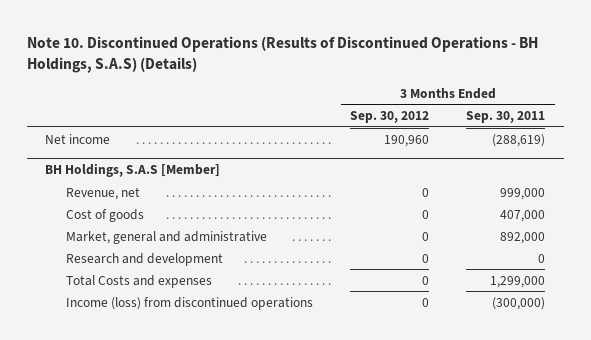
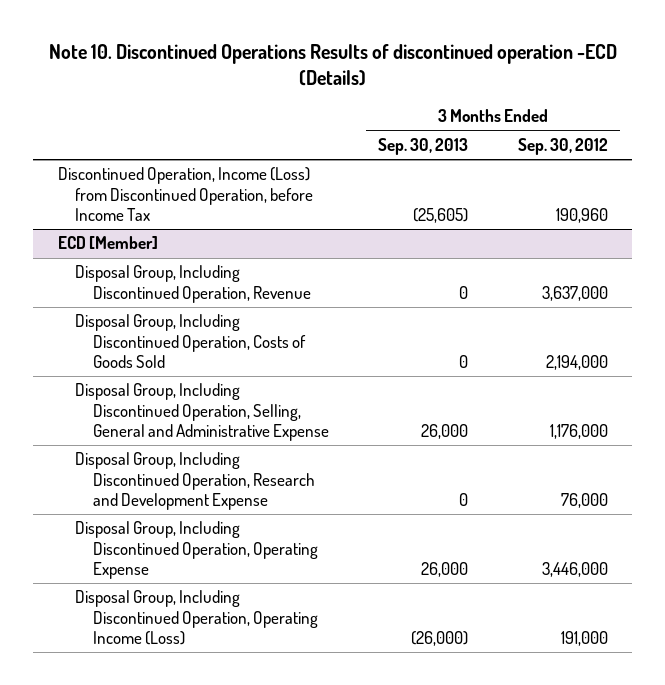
- Note 10. Discontinued Operations (Results of Discontinued Operations - BH Holdings, S.A.S) (Details)
+ Note 10. Discontinued Operations Results of discontinued operation -ECD (Details)
- | 3 Months Ended Sep. 30, 2012 | 3 Months Ended Sep. 30, 2011
+ | 3 Months Ended Sep. 30, 2013 | 3 Months Ended Sep. 30, 2012
- Net income | 190,960 | (288,619)
- BH Holdings, S.A.S [Member]
- Revenue, net | 0 | 999,000
- Cost of goods | 0 | 407,000
- Market, general and administrative | 0 | 892,000
- Research and development | 0 | 0
- Total Costs and expenses | 0 | 1,299,000
- Income (loss) from discontinued operations | 0 | (300,000)
+ Discontinued Operation, Income (Loss) from Discontinued Operation, before Income Tax | (25,605) | 190,960
+ ECD [Member]
+ Disposal Group, Including Discontinued Operation, Revenue | 0 | 3,637,000
+ Disposal Group, Including Discontinued Operation, Costs of Goods Sold | 0 | 2,194,000
+ Disposal Group, Including Discontinued Operation, Selling, General and Administrative Expense | 26,000 | 1,176,000
+ Disposal Group, Including Discontinued Operation, Research and Development Expense | 0 | 76,000
+ Disposal Group, Including Discontinued Operation, Operating Expense | 26,000 | 3,446,000
+ Disposal Group, Including Discontinued Operation, Operating Income (Loss) | (26,000) | 191,000

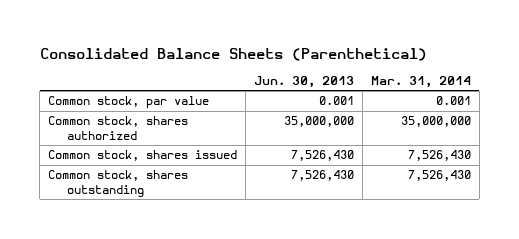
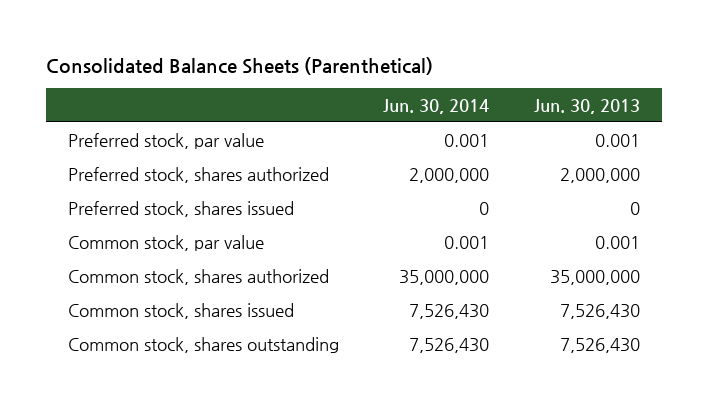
- | Jun. 30, 2013 | Mar. 31, 2014
+ | Jun. 30, 2014 | Jun. 30, 2013
+ Preferred stock, par value | 0.001 | 0.001
+ Preferred stock, shares authorized | 2,000,000 | 2,000,000
+ Preferred stock, shares issued | 0 | 0

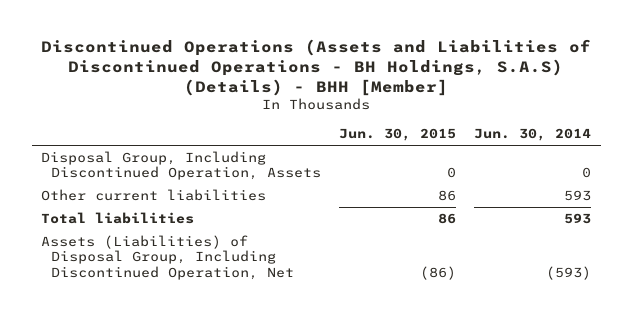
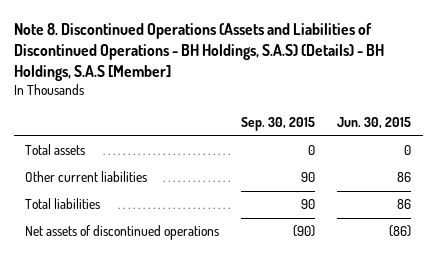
- Discontinued Operations (Assets and Liabilities of Discontinued Operations - BH Holdings, S.A.S) (Details) - BHH [Member]
+ Note 8. Discontinued Operations (Assets and Liabilities of Discontinued Operations - BH Holdings, S.A.S) (Details) - BH Holdings, S.A.S [Member]
- | Jun. 30, 2015 | Jun. 30, 2014
+ | Sep. 30, 2015 | Jun. 30, 2015
- Disposal Group, Including Discontinued Operation, Assets | 0 | 0
+ Total assets | 0 | 0
- Assets (Liabilities) of Disposal Group, Including Discontinued Operation, Net | (86) | (593)
+ Net assets of discontinued operations | (90) | (86)

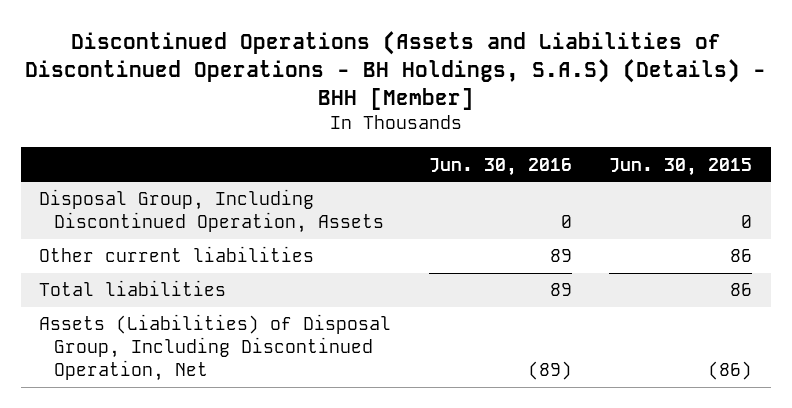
- Note 8. Discontinued Operations (Assets and Liabilities of Discontinued Operations - BH Holdings, S.A.S) (Details) - BH Holdings, S.A.S [Member]
+ Discontinued Operations (Assets and Liabilities of Discontinued Operations - BH Holdings, S.A.S) (Details) - BHH [Member]
- | Sep. 30, 2015 | Jun. 30, 2015
+ | Jun. 30, 2016 | Jun. 30, 2015
- Total assets | 0 | 0
+ Disposal Group, Including Discontinued Operation, Assets | 0 | 0
- Net assets of discontinued operations | (90) | (86)
+ Assets (Liabilities) of Disposal Group, Including Discontinued Operation, Net | (89) | (86)

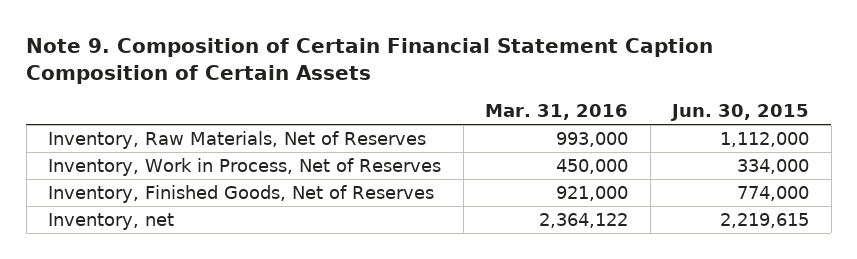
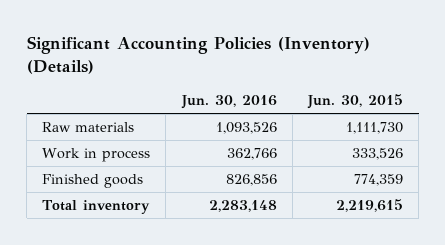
- Note 9. Composition of Certain Financial Statement Caption Composition of Certain Assets
+ Significant Accounting Policies (Inventory) (Details)
- | Mar. 31, 2016 | Jun. 30, 2015
+ | Jun. 30, 2016 | Jun. 30, 2015
- Inventory, Raw Materials, Net of Reserves | 993,000 | 1,112,000
- Inventory, Work in Process, Net of Reserves | 450,000 | 334,000
- Inventory, Finished Goods, Net of Reserves | 921,000 | 774,000
- Inventory, net | 2,364,122 | 2,219,615
+ Raw materials | 1,093,526 | 1,111,730
+ Work in process | 362,766 | 333,526
+ Finished goods | 826,856 | 774,359
+ Total inventory | 2,283,148 | 2,219,615

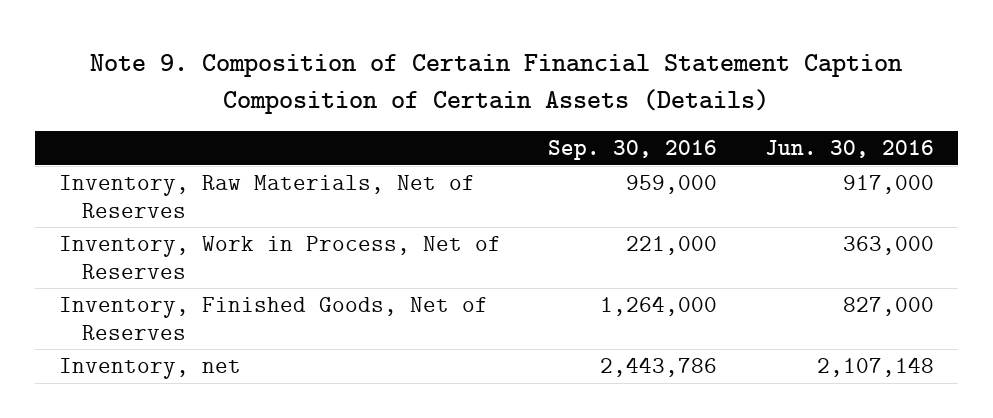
- Significant Accounting Policies (Inventory) (Details)
+ Note 9. Composition of Certain Financial Statement Caption Composition of Certain Assets (Details)
- | Jun. 30, 2016 | Jun. 30, 2015
+ | Sep. 30, 2016 | Jun. 30, 2016
- Raw materials | 1,093,526 | 1,111,730
- Work in process | 362,766 | 333,526
- Finished goods | 826,856 | 774,359
- Total inventory | 2,283,148 | 2,219,615
+ Inventory, Raw Materials, Net of Reserves | 959,000 | 917,000
+ Inventory, Work in Process, Net of Reserves | 221,000 | 363,000
+ Inventory, Finished Goods, Net of Reserves | 1,264,000 | 827,000
+ Inventory, net | 2,443,786 | 2,107,148

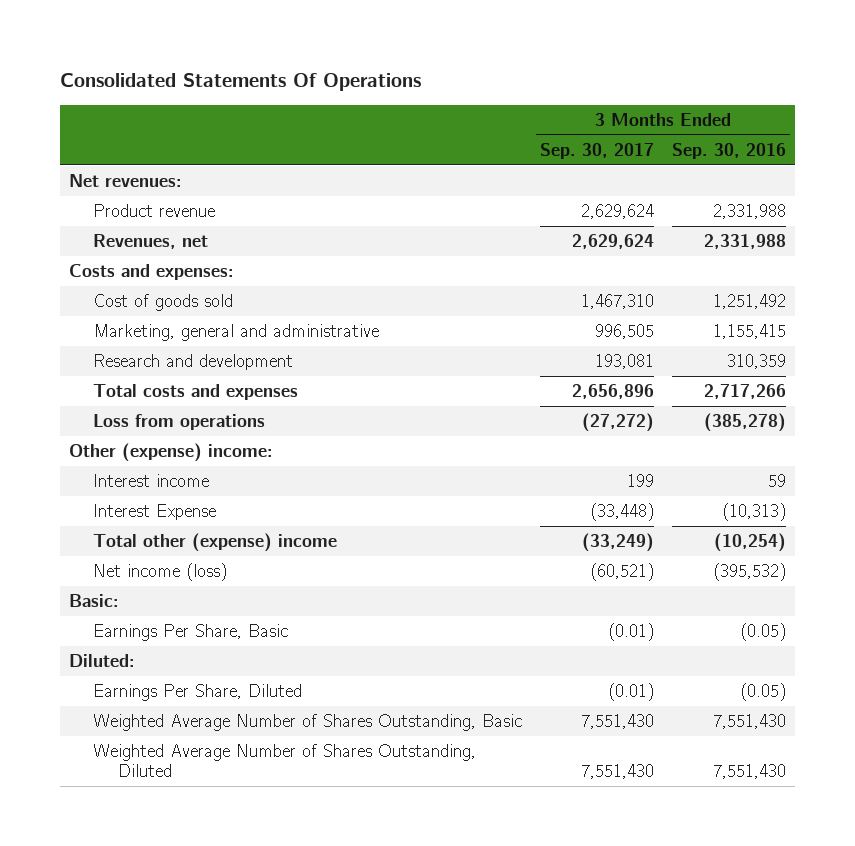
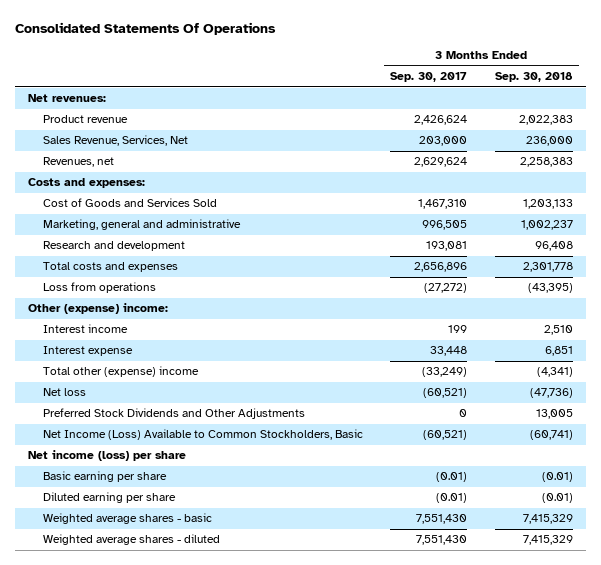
- | 3 Months Ended Sep. 30, 2017 | 3 Months Ended Sep. 30, 2016
+ | 3 Months Ended Sep. 30, 2017 | 3 Months Ended Sep. 30, 2018
- Product revenue | 2,629,624 | 2,331,988
+ Product revenue | 2,426,624 | 2,022,383
+ Sales Revenue, Services, Net | 203,000 | 236,000
- Cost of goods sold | 1,467,310 | 1,251,492
+ Cost of Goods and Services Sold | 1,467,310 | 1,203,133
- Interest Expense | (33,448) | (10,313)
+ Interest expense | 33,448 | 6,851
- Net income (loss) | (60,521) | (395,532)
- Basic:
- Earnings Per Share, Basic | (0.01) | (0.05)
- Diluted:
- Earnings Per Share, Diluted | (0.01) | (0.05)
- Weighted Average Number of Shares Outstanding, Basic | 7,551,430 | 7,551,430
- Weighted Average Number of Shares Outstanding, Diluted | 7,551,430 | 7,551,430
+ Net loss | (60,521) | (47,736)
+ Preferred Stock Dividends and Other Adjustments | 0 | 13,005
+ Net Income (Loss) Available to Common Stockholders, Basic | (60,521) | (60,741)
+ Net income (loss) per share
+ Basic earning per share | (0.01) | (0.01)
+ Diluted earning per share | (0.01) | (0.01)
+ Weighted average shares - basic | 7,551,430 | 7,415,329
+ Weighted average shares - diluted | 7,551,430 | 7,415,329

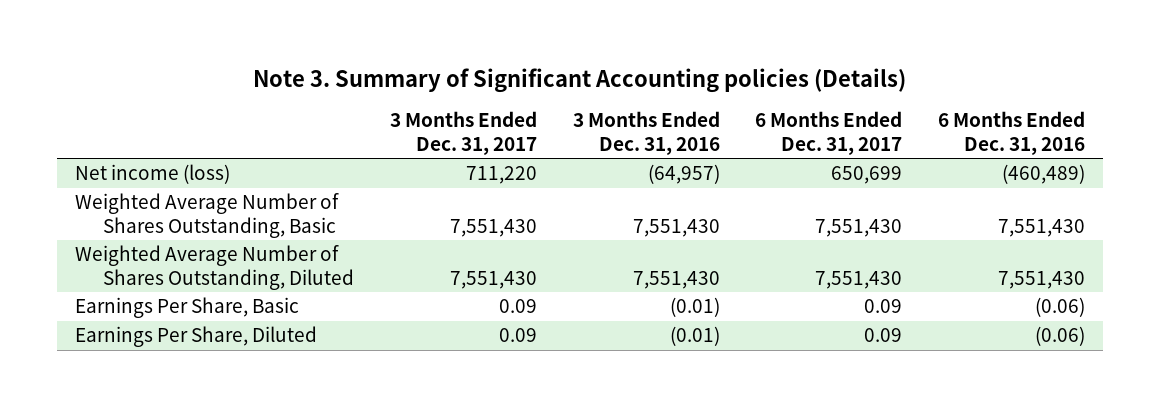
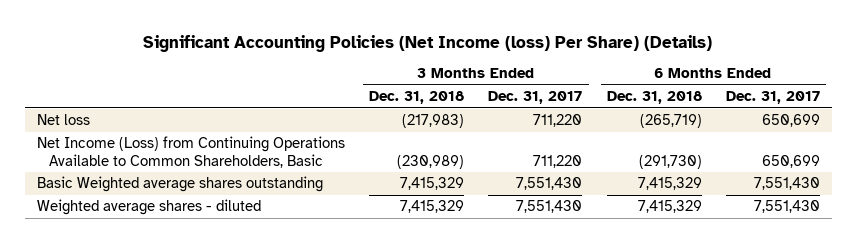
- Note 3. Summary of Significant Accounting policies (Details)
+ Significant Accounting Policies (Net Income (loss) Per Share) (Details)
- | 3 Months Ended Dec. 31, 2017 | 3 Months Ended Dec. 31, 2016 | 6 Months Ended Dec. 31, 2017 | 6 Months Ended Dec. 31, 2016
+ | 3 Months Ended Dec. 31, 2018 | 3 Months Ended Dec. 31, 2017 | 6 Months Ended Dec. 31, 2018 | 6 Months Ended Dec. 31, 2017
- Net income (loss) | 711,220 | (64,957) | 650,699 | (460,489)
- Weighted Average Number of Shares Outstanding, Basic | 7,551,430 | 7,551,430 | 7,551,430 | 7,551,430
- Weighted Average Number of Shares Outstanding, Diluted | 7,551,430 | 7,551,430 | 7,551,430 | 7,551,430
- Earnings Per Share, Basic | 0.09 | (0.01) | 0.09 | (0.06)
- Earnings Per Share, Diluted | 0.09 | (0.01) | 0.09 | (0.06)
+ Net loss | (217,983) | 711,220 | (265,719) | 650,699
+ Net Income (Loss) from Continuing Operations Available to Common Shareholders, Basic | (230,989) | 711,220 | (291,730) | 650,699
+ Basic Weighted average shares outstanding | 7,415,329 | 7,551,430 | 7,415,329 | 7,551,430
+ Weighted average shares - diluted | 7,415,329 | 7,551,430 | 7,415,329 | 7,551,430

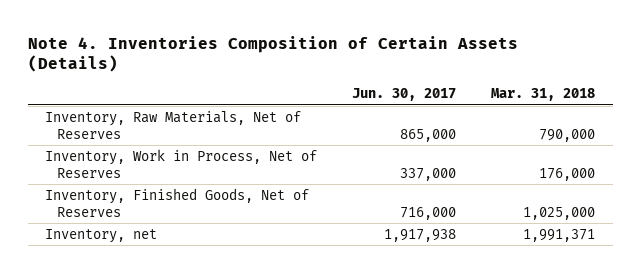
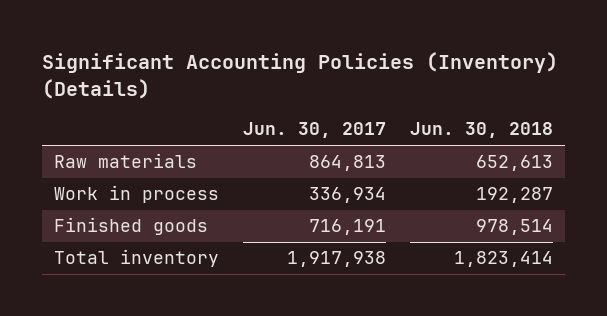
- Note 4. Inventories Composition of Certain Assets (Details)
+ Significant Accounting Policies (Inventory) (Details)
- | Jun. 30, 2017 | Mar. 31, 2018
+ | Jun. 30, 2017 | Jun. 30, 2018
- Inventory, Raw Materials, Net of Reserves | 865,000 | 790,000
- Inventory, Work in Process, Net of Reserves | 337,000 | 176,000
- Inventory, Finished Goods, Net of Reserves | 716,000 | 1,025,000
- Inventory, net | 1,917,938 | 1,991,371
+ Raw materials | 864,813 | 652,613
+ Work in process | 336,934 | 192,287
+ Finished goods | 716,191 | 978,514
+ Total inventory | 1,917,938 | 1,823,414

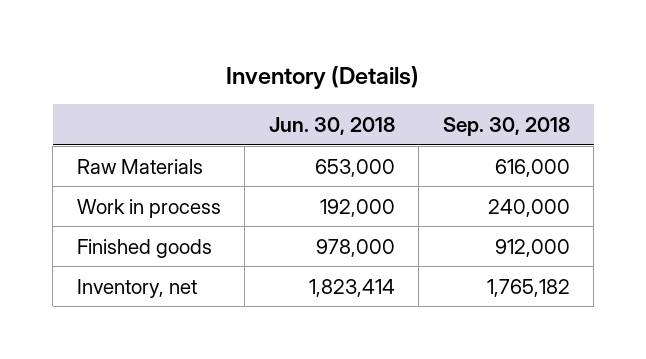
- Significant Accounting Policies (Inventory) (Details)
+ Inventory (Details)
- | Jun. 30, 2017 | Jun. 30, 2018
+ | Jun. 30, 2018 | Sep. 30, 2018
- Raw materials | 864,813 | 652,613
- Work in process | 336,934 | 192,287
- Finished goods | 716,191 | 978,514
- Total inventory | 1,917,938 | 1,823,414
+ Raw Materials | 653,000 | 616,000
+ Work in process | 192,000 | 240,000
+ Finished goods | 978,000 | 912,000
+ Inventory, net | 1,823,414 | 1,765,182

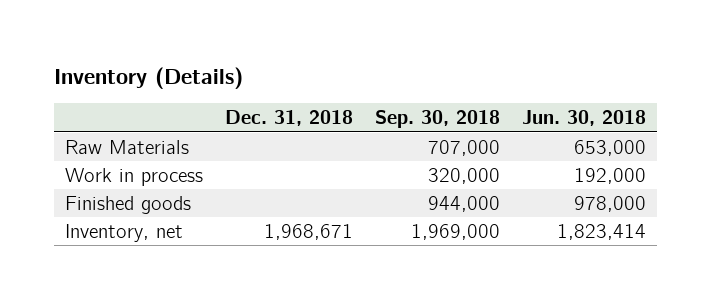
- | Jun. 30, 2018 | Sep. 30, 2018
+ | Dec. 31, 2018 | Sep. 30, 2018 | Jun. 30, 2018
- Raw Materials | 653,000 | 616,000
- Work in process | 192,000 | 240,000
- Finished goods | 978,000 | 912,000
- Inventory, net | 1,823,414 | 1,765,182
+ Raw Materials | | 707,000 | 653,000
+ Work in process | | 320,000 | 192,000
+ Finished goods | | 944,000 | 978,000
+ Inventory, net | 1,968,671 | 1,969,000 | 1,823,414

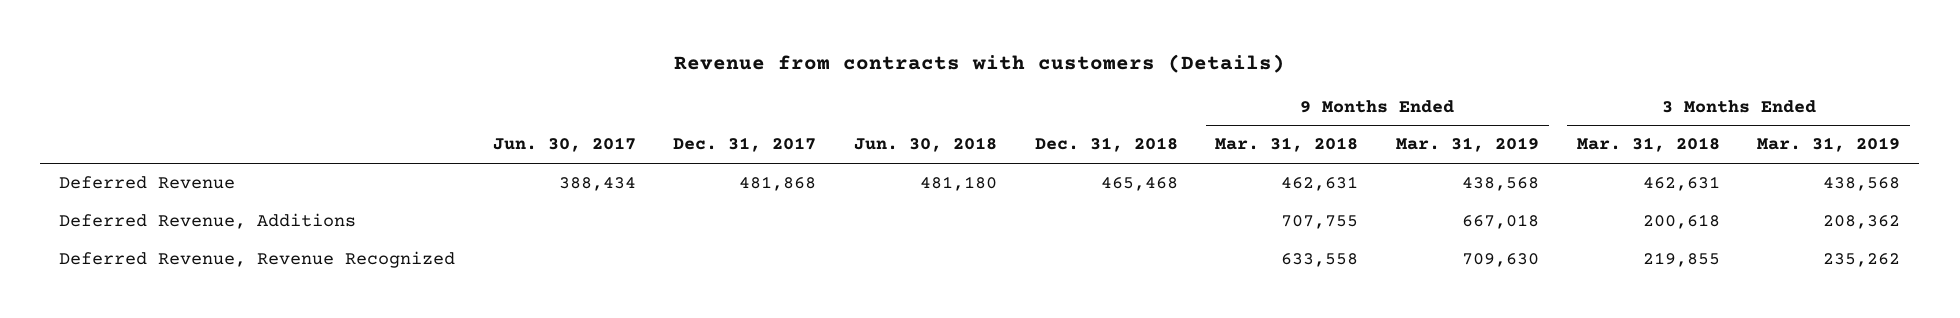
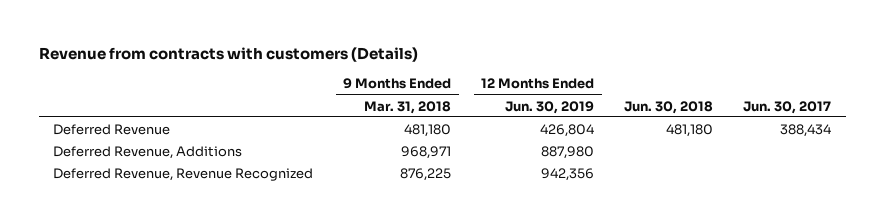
- | Jun. 30, 2017 | Dec. 31, 2017 | Jun. 30, 2018 | Dec. 31, 2018 | 9 Months Ended Mar. 31, 2018 | 9 Months Ended Mar. 31, 2019 | 3 Months Ended Mar. 31, 2018 | 3 Months Ended Mar. 31, 2019
+ | 9 Months Ended Mar. 31, 2018 | 12 Months Ended Jun. 30, 2019 | Jun. 30, 2018 | Jun. 30, 2017
- Deferred Revenue | 388,434 | 481,868 | 481,180 | 465,468 | 462,631 | 438,568 | 462,631 | 438,568
- Deferred Revenue, Additions | | | | | 707,755 | 667,018 | 200,618 | 208,362
- Deferred Revenue, Revenue Recognized | | | | | 633,558 | 709,630 | 219,855 | 235,262
+ Deferred Revenue | 481,180 | 426,804 | 481,180 | 388,434
+ Deferred Revenue, Additions | 968,971 | 887,980 | |
+ Deferred Revenue, Revenue Recognized | 876,225 | 942,356 | |

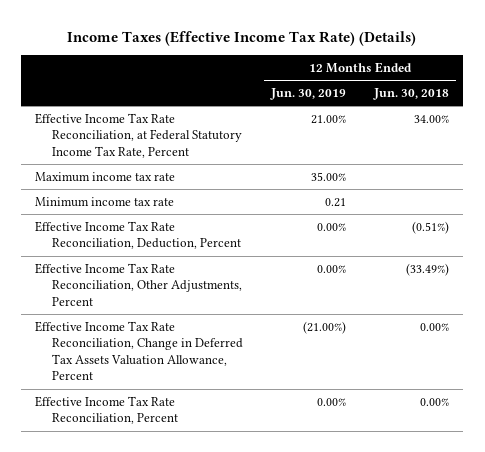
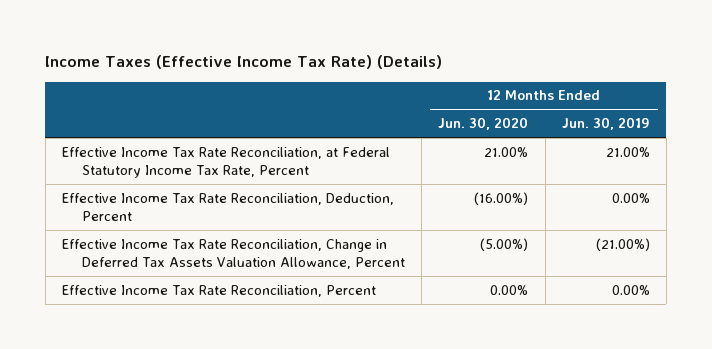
- | 12 Months Ended Jun. 30, 2019 | 12 Months Ended Jun. 30, 2018
+ | 12 Months Ended Jun. 30, 2020 | 12 Months Ended Jun. 30, 2019
- Maximum income tax rate | 35.00% |
- Minimum income tax rate | 0.21 |
- Effective Income Tax Rate Reconciliation, Other Adjustments, Percent | 0.00% | (33.49%)

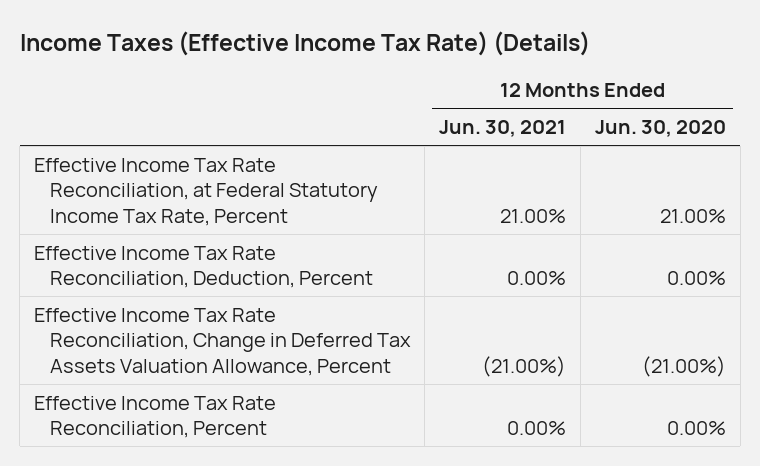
- | 12 Months Ended Jun. 30, 2020 | 12 Months Ended Jun. 30, 2019
+ | 12 Months Ended Jun. 30, 2021 | 12 Months Ended Jun. 30, 2020
- Effective Income Tax Rate Reconciliation, Deduction, Percent | (16.00%) | 0.00%
- Effective Income Tax Rate Reconciliation, Change in Deferred Tax Assets Valuation Allowance, Percent | (5.00%) | (21.00%)
+ Effective Income Tax Rate Reconciliation, Deduction, Percent | 0.00% | 0.00%
+ Effective Income Tax Rate Reconciliation, Change in Deferred Tax Assets Valuation Allowance, Percent | (21.00%) | (21.00%)

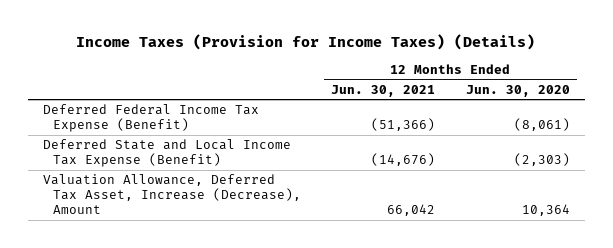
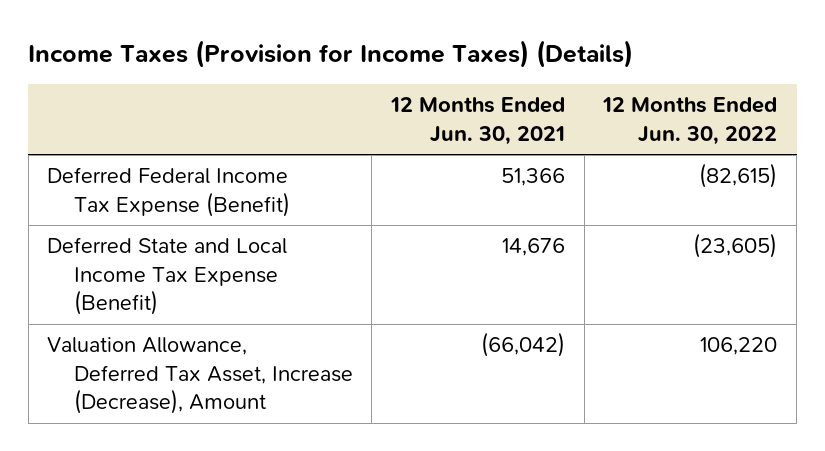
- | 12 Months Ended Jun. 30, 2021 | 12 Months Ended Jun. 30, 2020
+ | 12 Months Ended Jun. 30, 2021 | 12 Months Ended Jun. 30, 2022
- Deferred Federal Income Tax Expense (Benefit) | (51,366) | (8,061)
- Deferred State and Local Income Tax Expense (Benefit) | (14,676) | (2,303)
- Valuation Allowance, Deferred Tax Asset, Increase (Decrease), Amount | 66,042 | 10,364
+ Deferred Federal Income Tax Expense (Benefit) | 51,366 | (82,615)
+ Deferred State and Local Income Tax Expense (Benefit) | 14,676 | (23,605)
+ Valuation Allowance, Deferred Tax Asset, Increase (Decrease), Amount | (66,042) | 106,220

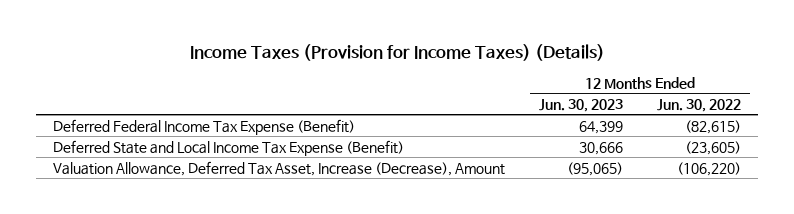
- | 12 Months Ended Jun. 30, 2021 | 12 Months Ended Jun. 30, 2022
+ | 12 Months Ended Jun. 30, 2023 | 12 Months Ended Jun. 30, 2022
- Valuation Allowance, Deferred Tax Asset, Increase (Decrease), Amount | (66,042) | 106,220
+ Valuation Allowance, Deferred Tax Asset, Increase (Decrease), Amount | (95,065) | (106,220)

